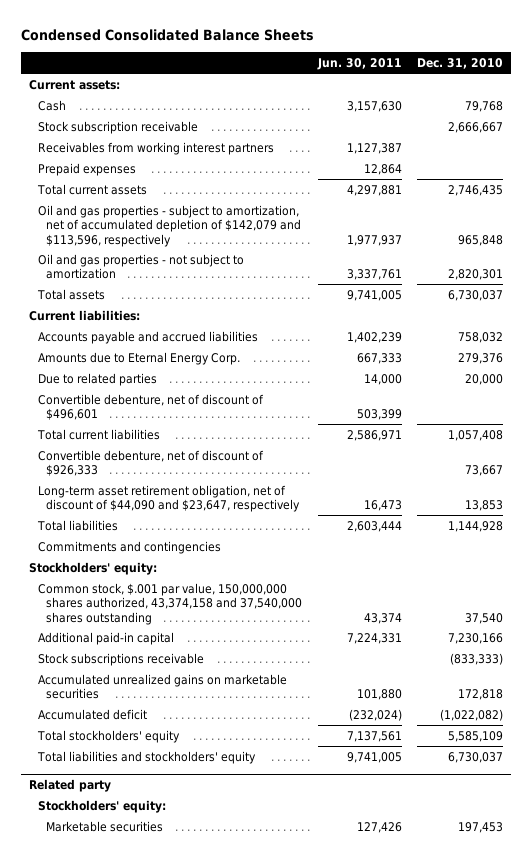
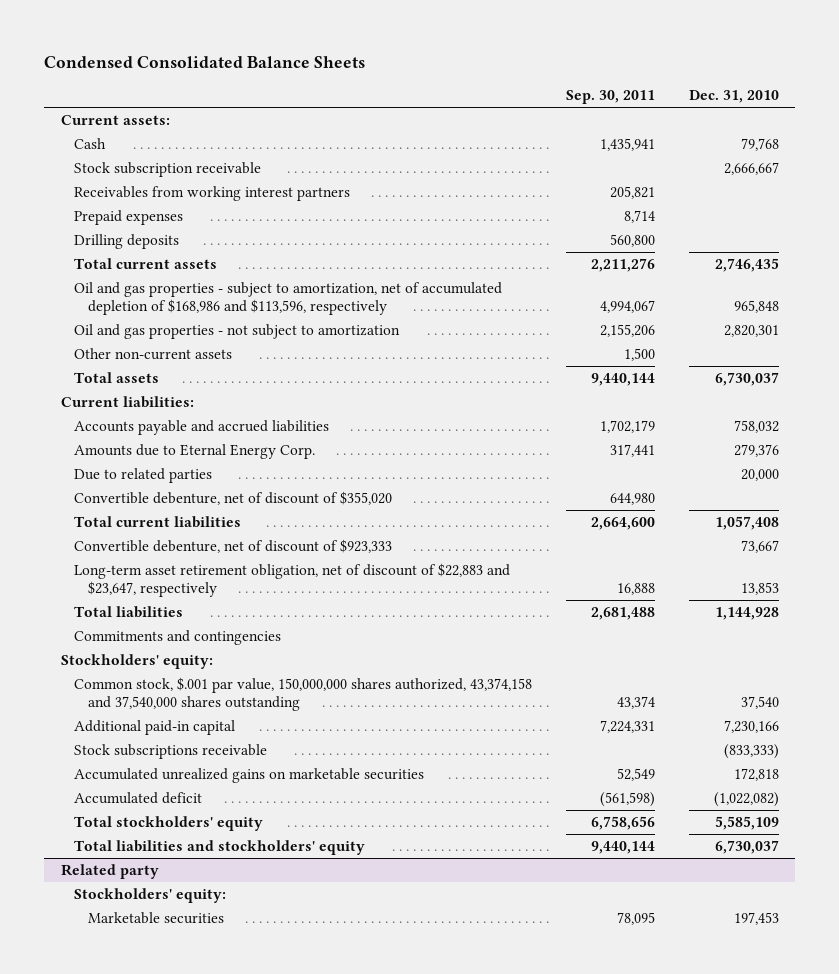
- | Jun. 30, 2011 | Dec. 31, 2010
+ | Sep. 30, 2011 | Dec. 31, 2010
+ Drilling deposits | 560,800 |
- Oil and gas properties - subject to amortization, net of accumulated depletion of $142,079 and $113,596, respectively | 1,977,937 | 965,848
+ Oil and gas properties - subject to amortization, net of accumulated depletion of $168,986 and $113,596, respectively | 4,994,067 | 965,848
+ Other non-current assets | 1,500 |
- Convertible debenture, net of discount of $496,601 | 503,399 |
+ Convertible debenture, net of discount of $355,020 | 644,980 |
- Convertible debenture, net of discount of $926,333 | | 73,667
- Long-term asset retirement obligation, net of discount of $44,090 and $23,647, respectively | 16,473 | 13,853
+ Convertible debenture, net of discount of $923,333 | | 73,667
+ Long-term asset retirement obligation, net of discount of $22,883 and $23,647, respectively | 16,888 | 13,853

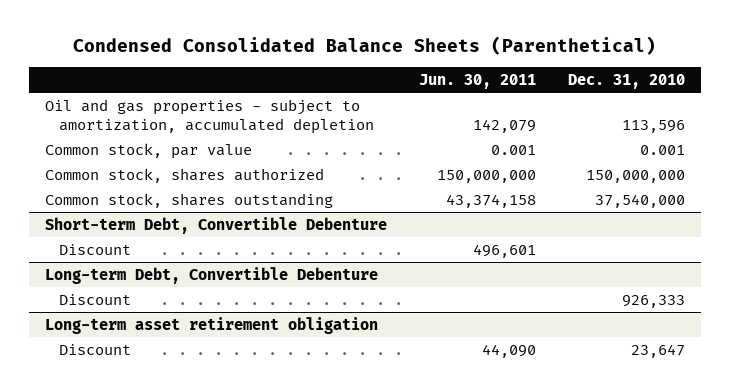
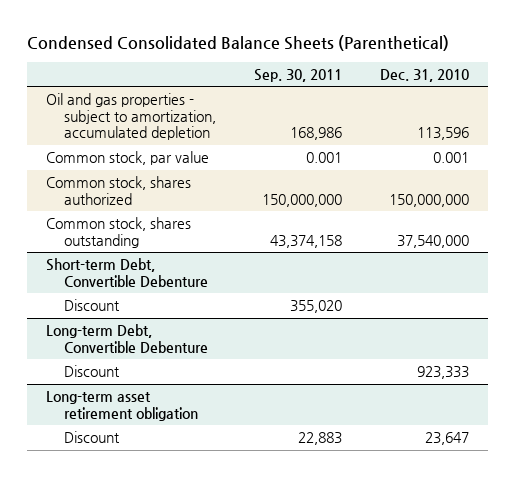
- | Jun. 30, 2011 | Dec. 31, 2010
+ | Sep. 30, 2011 | Dec. 31, 2010
@ Long-term Debt, Convertible Debenture
- Discount | | 926,333
+ Discount | | 923,333

